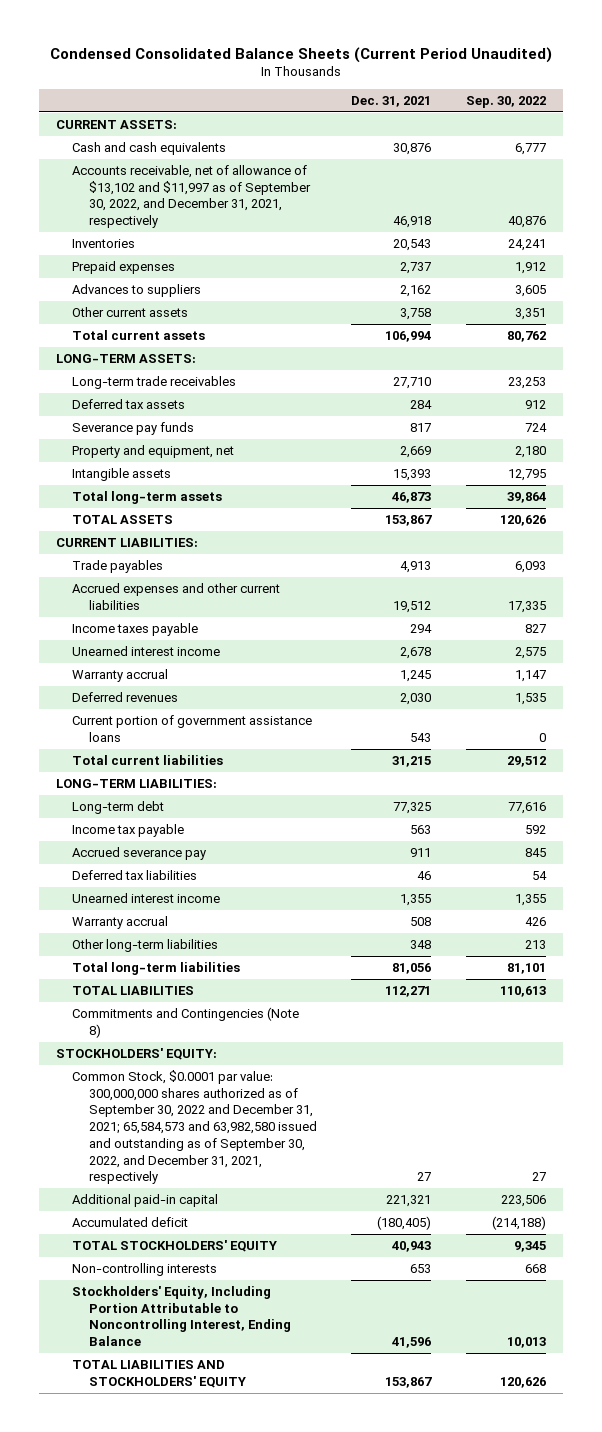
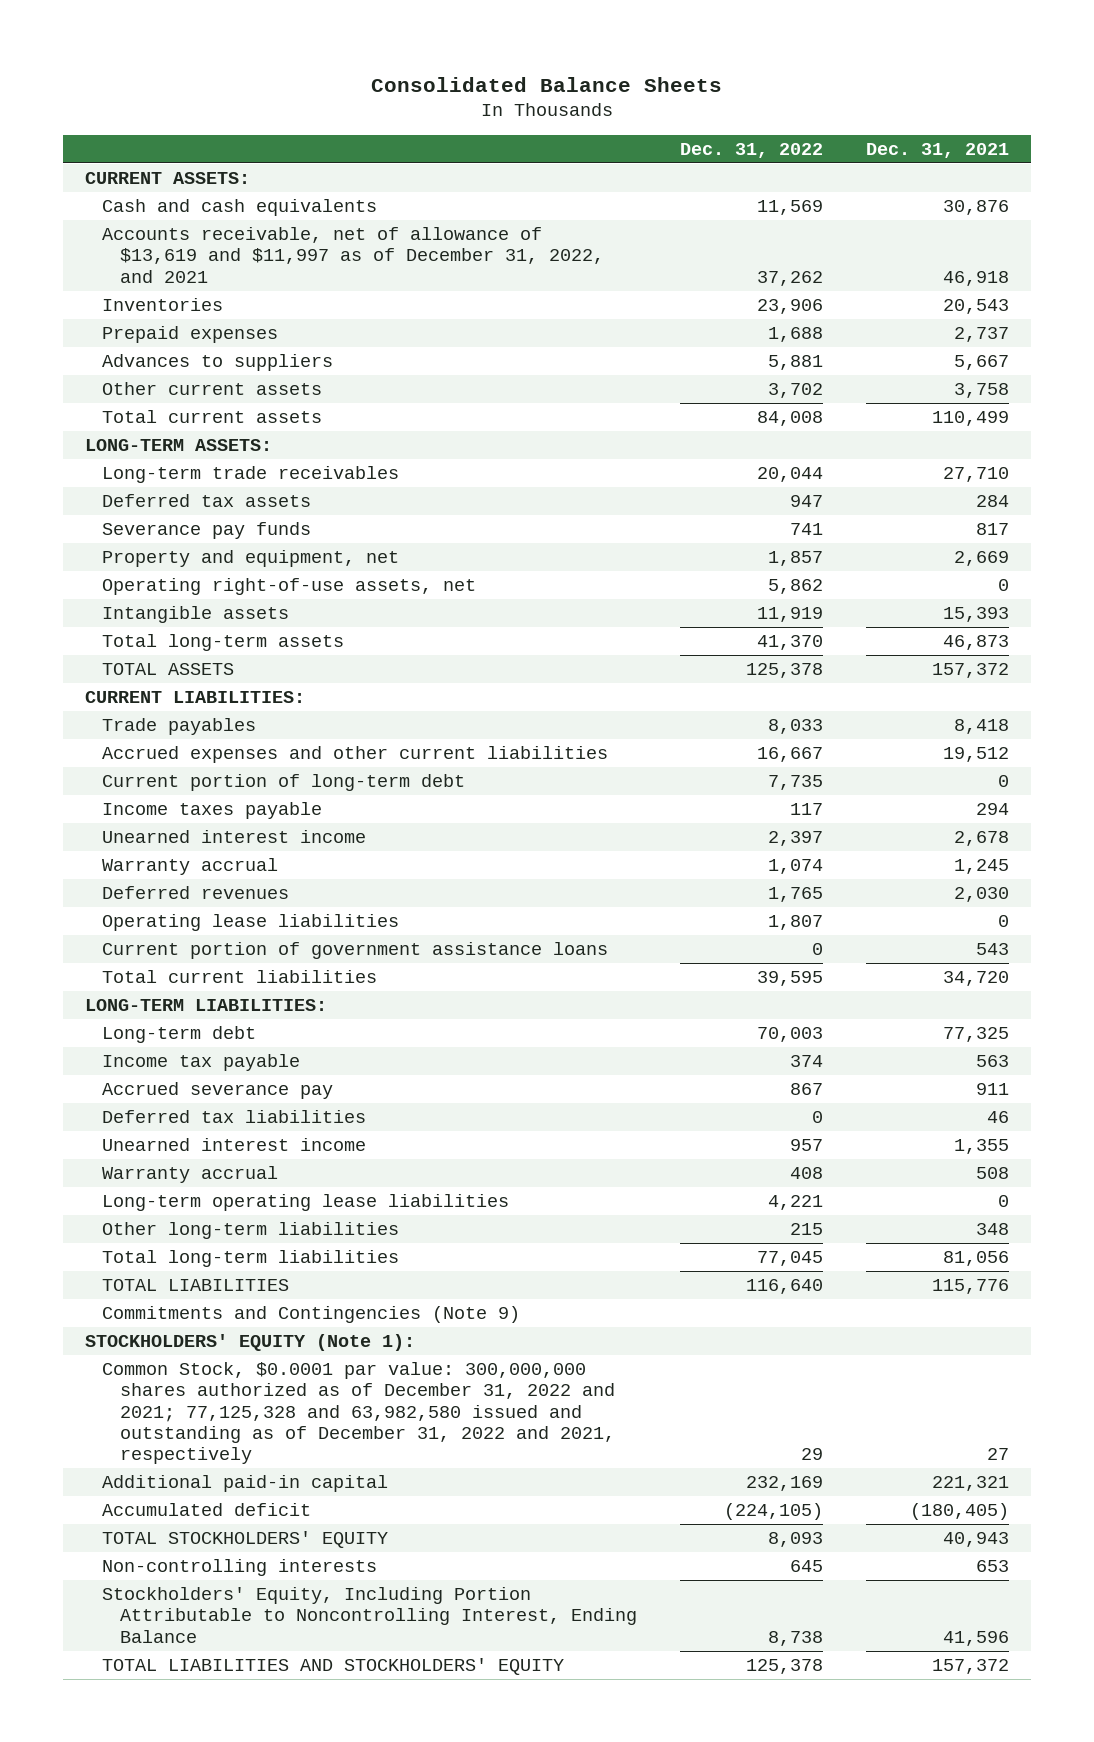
- Condensed Consolidated Balance Sheets (Current Period Unaudited)
+ Consolidated Balance Sheets
- | Dec. 31, 2021 | Sep. 30, 2022
+ | Dec. 31, 2022 | Dec. 31, 2021
- Accounts receivable, net of allowance of $13,102 and $11,997 as of September 30, 2022, and December 31, 2021, respectively | 46,918 | 40,876
+ Accounts receivable, net of allowance of $13,619 and $11,997 as of December 31, 2022, and 2021 | 37,262 | 46,918
- Advances to suppliers | 2,162 | 3,605
+ Advances to suppliers | 5,881 | 5,667
- Total current assets | 106,994 | 80,762
+ Total current assets | 84,008 | 110,499
+ Operating right-of-use assets, net | 5,862 | 0
- TOTAL ASSETS | 153,867 | 120,626
+ TOTAL ASSETS | 125,378 | 157,372
- Trade payables | 4,913 | 6,093
+ Trade payables | 8,033 | 8,418
+ Current portion of long-term debt | 7,735 | 0
+ Operating lease liabilities | 1,807 | 0
- Total current liabilities | 31,215 | 29,512
+ Total current liabilities | 39,595 | 34,720
+ Long-term operating lease liabilities | 4,221 | 0
- TOTAL LIABILITIES | 112,271 | 110,613
- Commitments and Contingencies (Note 8)
- STOCKHOLDERS' EQUITY:
- Common Stock, $0.0001 par value: 300,000,000 shares authorized as of September 30, 2022 and December 31, 2021; 65,584,573 and 63,982,580 issued and outstanding as of September 30, 2022, and December 31, 2021, respectively | 27 | 27
+ TOTAL LIABILITIES | 116,640 | 115,776
+ Commitments and Contingencies (Note 9)
+ STOCKHOLDERS' EQUITY (Note 1):
+ Common Stock, $0.0001 par value: 300,000,000 shares authorized as of December 31, 2022 and 2021; 77,125,328 and 63,982,580 issued and outstanding as of December 31, 2022 and 2021, respectively | 29 | 27
- TOTAL LIABILITIES AND STOCKHOLDERS' EQUITY | 153,867 | 120,626
+ TOTAL LIABILITIES AND STOCKHOLDERS' EQUITY | 125,378 | 157,372

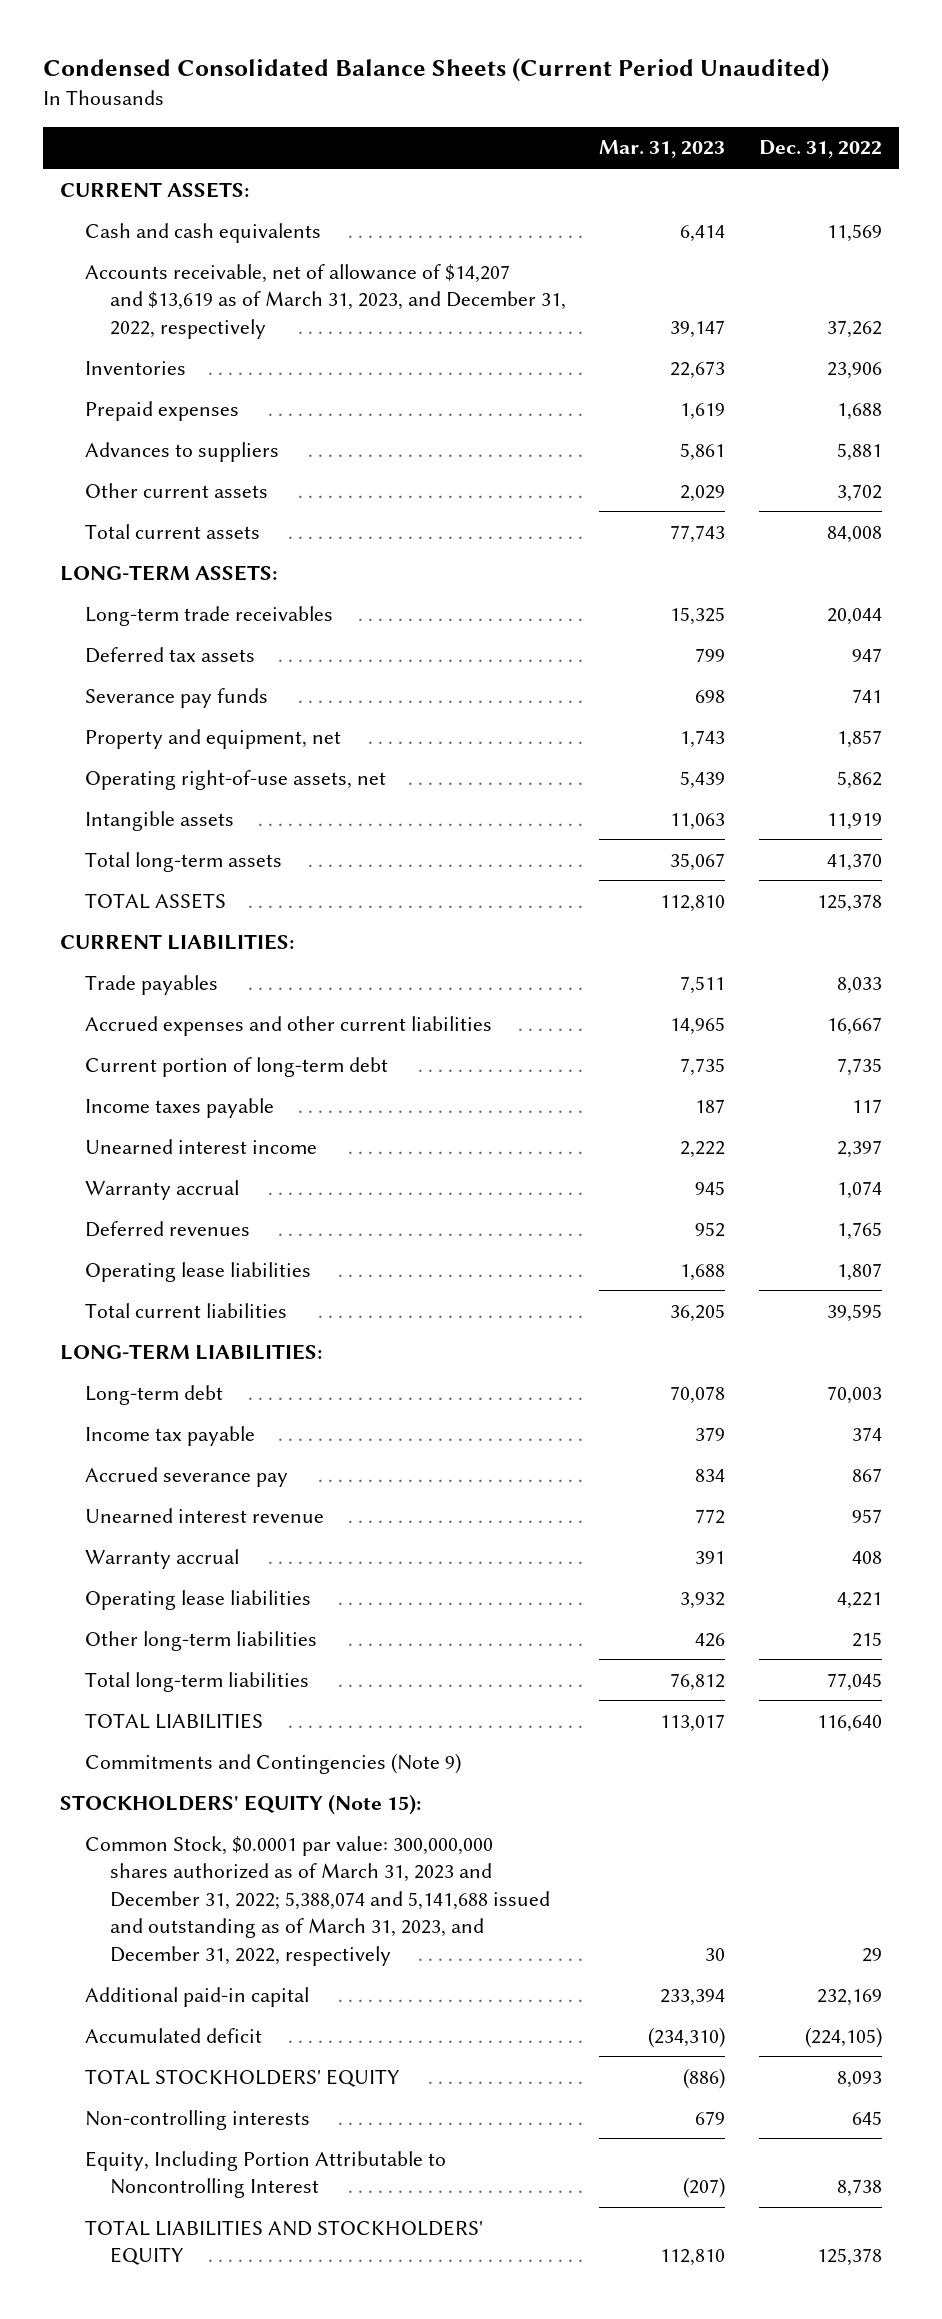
- Consolidated Balance Sheets
+ Condensed Consolidated Balance Sheets (Current Period Unaudited)
- | Dec. 31, 2022 | Dec. 31, 2021
+ | Mar. 31, 2023 | Dec. 31, 2022
- Accounts receivable, net of allowance of $13,619 and $11,997 as of December 31, 2022, and 2021 | 37,262 | 46,918
+ Accounts receivable, net of allowance of $14,207 and $13,619 as of March 31, 2023, and December 31, 2022, respectively | 39,147 | 37,262
- Current portion of government assistance loans | 0 | 543
- Deferred tax liabilities | 0 | 46
- Unearned interest income | 957 | 1,355
+ Unearned interest revenue | 772 | 957
- Long-term operating lease liabilities | 4,221 | 0
+ Operating lease liabilities | 3,932 | 4,221
- STOCKHOLDERS' EQUITY (Note 1):
- Common Stock, $0.0001 par value: 300,000,000 shares authorized as of December 31, 2022 and 2021; 77,125,328 and 63,982,580 issued and outstanding as of December 31, 2022 and 2021, respectively | 29 | 27
+ STOCKHOLDERS' EQUITY (Note 15):
+ Common Stock, $0.0001 par value: 300,000,000 shares authorized as of March 31, 2023 and December 31, 2022; 5,388,074 and 5,141,688 issued and outstanding as of March 31, 2023, and December 31, 2022, respectively | 30 | 29
- Stockholders' Equity, Including Portion Attributable to Noncontrolling Interest, Ending Balance | 8,738 | 41,596
+ Equity, Including Portion Attributable to Noncontrolling Interest | (207) | 8,738

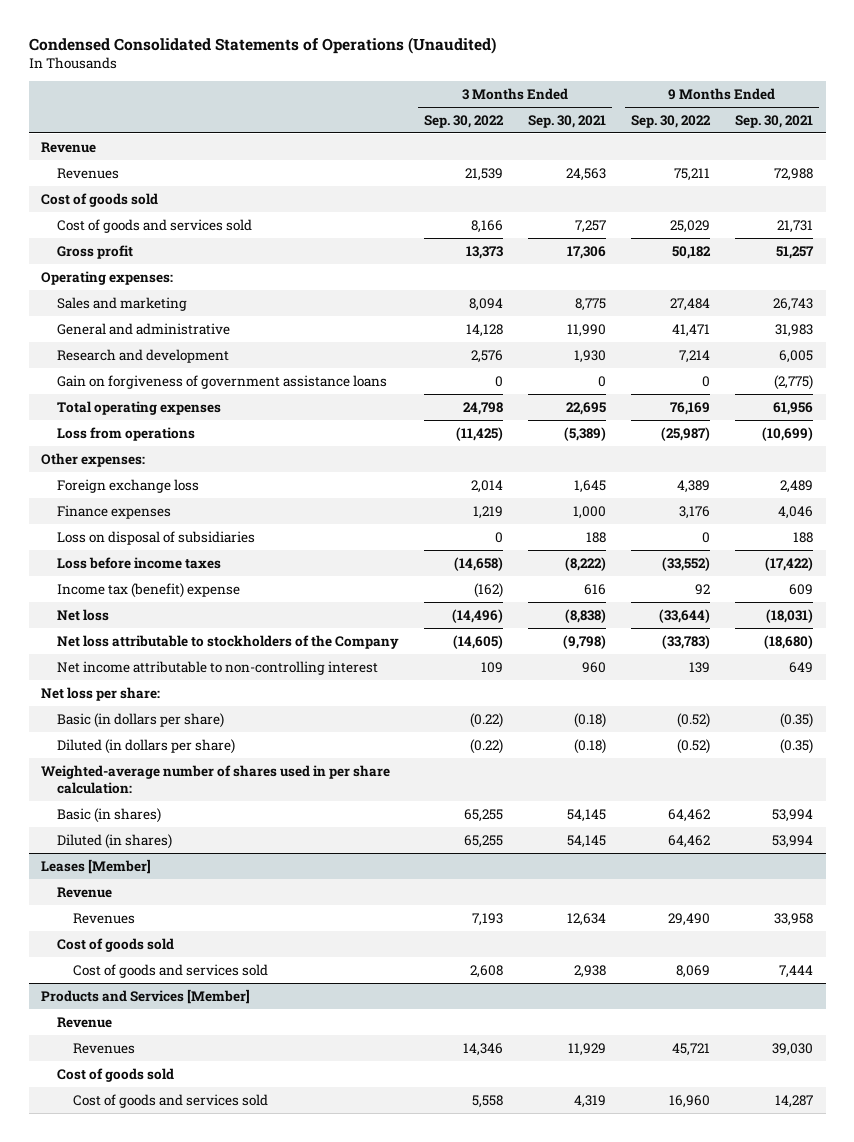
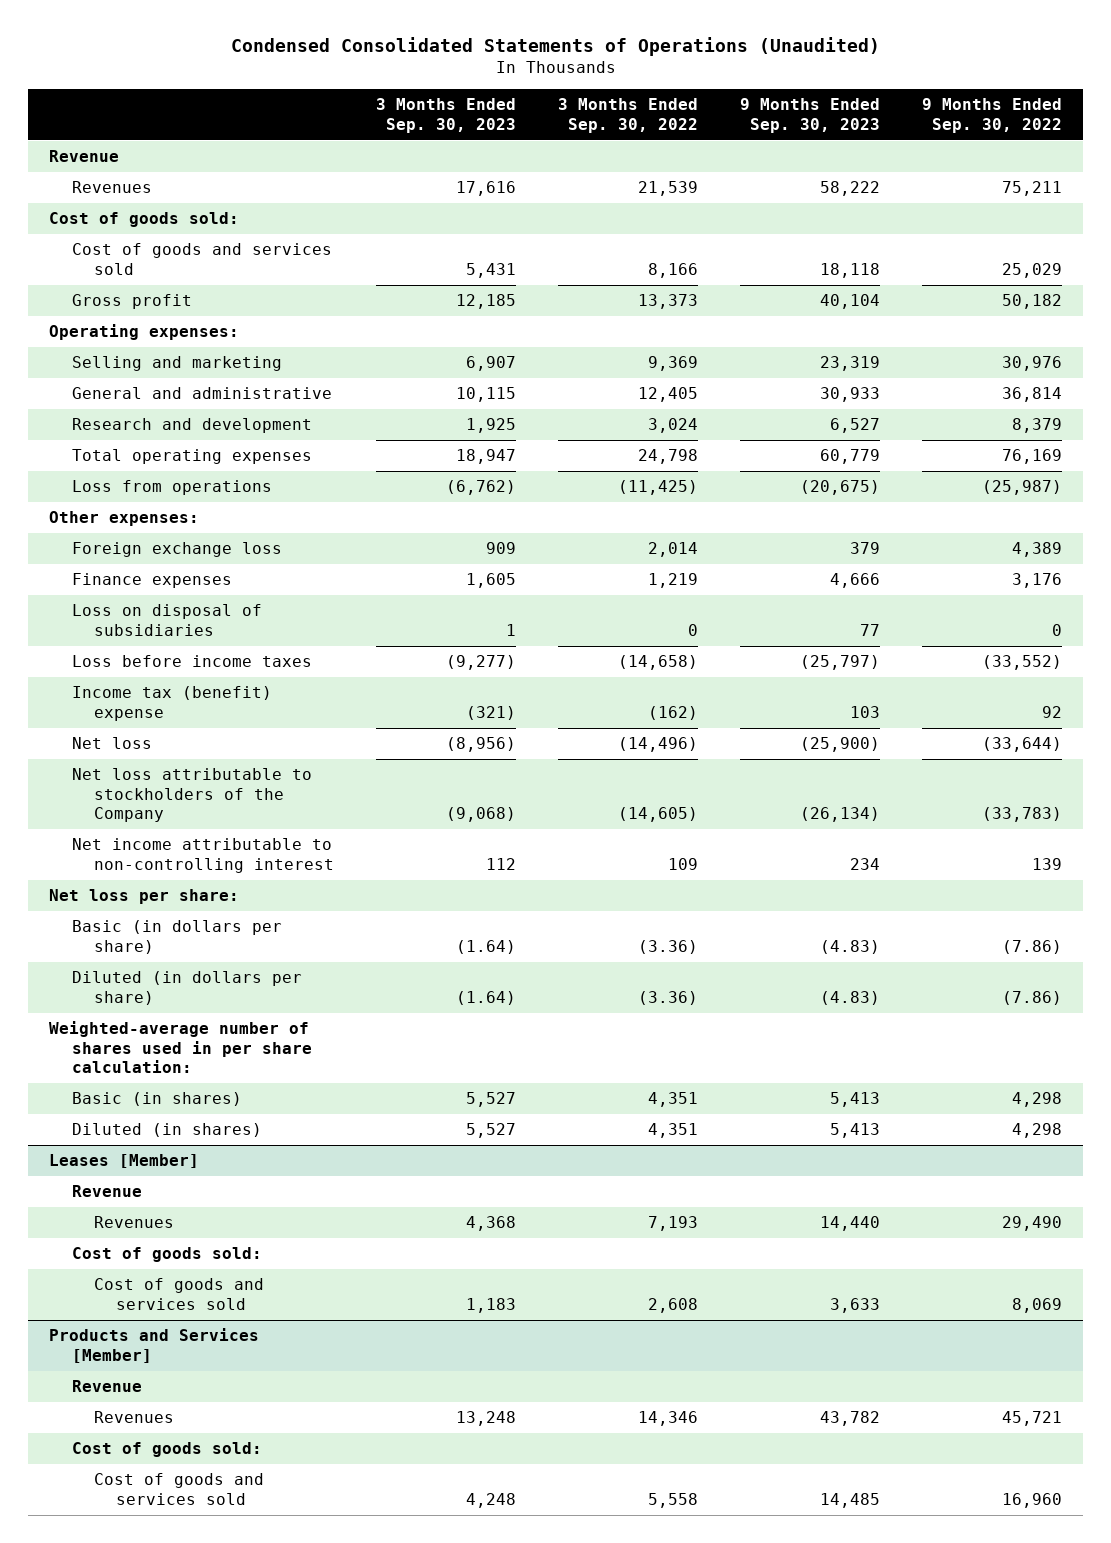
- | 3 Months Ended Sep. 30, 2022 | 3 Months Ended Sep. 30, 2021 | 9 Months Ended Sep. 30, 2022 | 9 Months Ended Sep. 30, 2021
+ | 3 Months Ended Sep. 30, 2023 | 3 Months Ended Sep. 30, 2022 | 9 Months Ended Sep. 30, 2023 | 9 Months Ended Sep. 30, 2022
- Cost of goods sold
+ Cost of goods sold:
- Sales and marketing | 8,094 | 8,775 | 27,484 | 26,743
- General and administrative | 14,128 | 11,990 | 41,471 | 31,983
- Research and development | 2,576 | 1,930 | 7,214 | 6,005
- Gain on forgiveness of government assistance loans | 0 | 0 | 0 | (2,775)
+ Selling and marketing | 6,907 | 9,369 | 23,319 | 30,976
+ General and administrative | 10,115 | 12,405 | 30,933 | 36,814
+ Research and development | 1,925 | 3,024 | 6,527 | 8,379
- Basic (in dollars per share) | (0.22) | (0.18) | (0.52) | (0.35)
- Diluted (in dollars per share) | (0.22) | (0.18) | (0.52) | (0.35)
+ Basic (in dollars per share) | (1.64) | (3.36) | (4.83) | (7.86)
+ Diluted (in dollars per share) | (1.64) | (3.36) | (4.83) | (7.86)
- Basic (in shares) | 65,255 | 54,145 | 64,462 | 53,994
- Diluted (in shares) | 65,255 | 54,145 | 64,462 | 53,994
+ Basic (in shares) | 5,527 | 4,351 | 5,413 | 4,298
+ Diluted (in shares) | 5,527 | 4,351 | 5,413 | 4,298
@ Leases [Member]
- Cost of goods sold
+ Cost of goods sold:
@ Products and Services [Member]
- Cost of goods sold
+ Cost of goods sold:

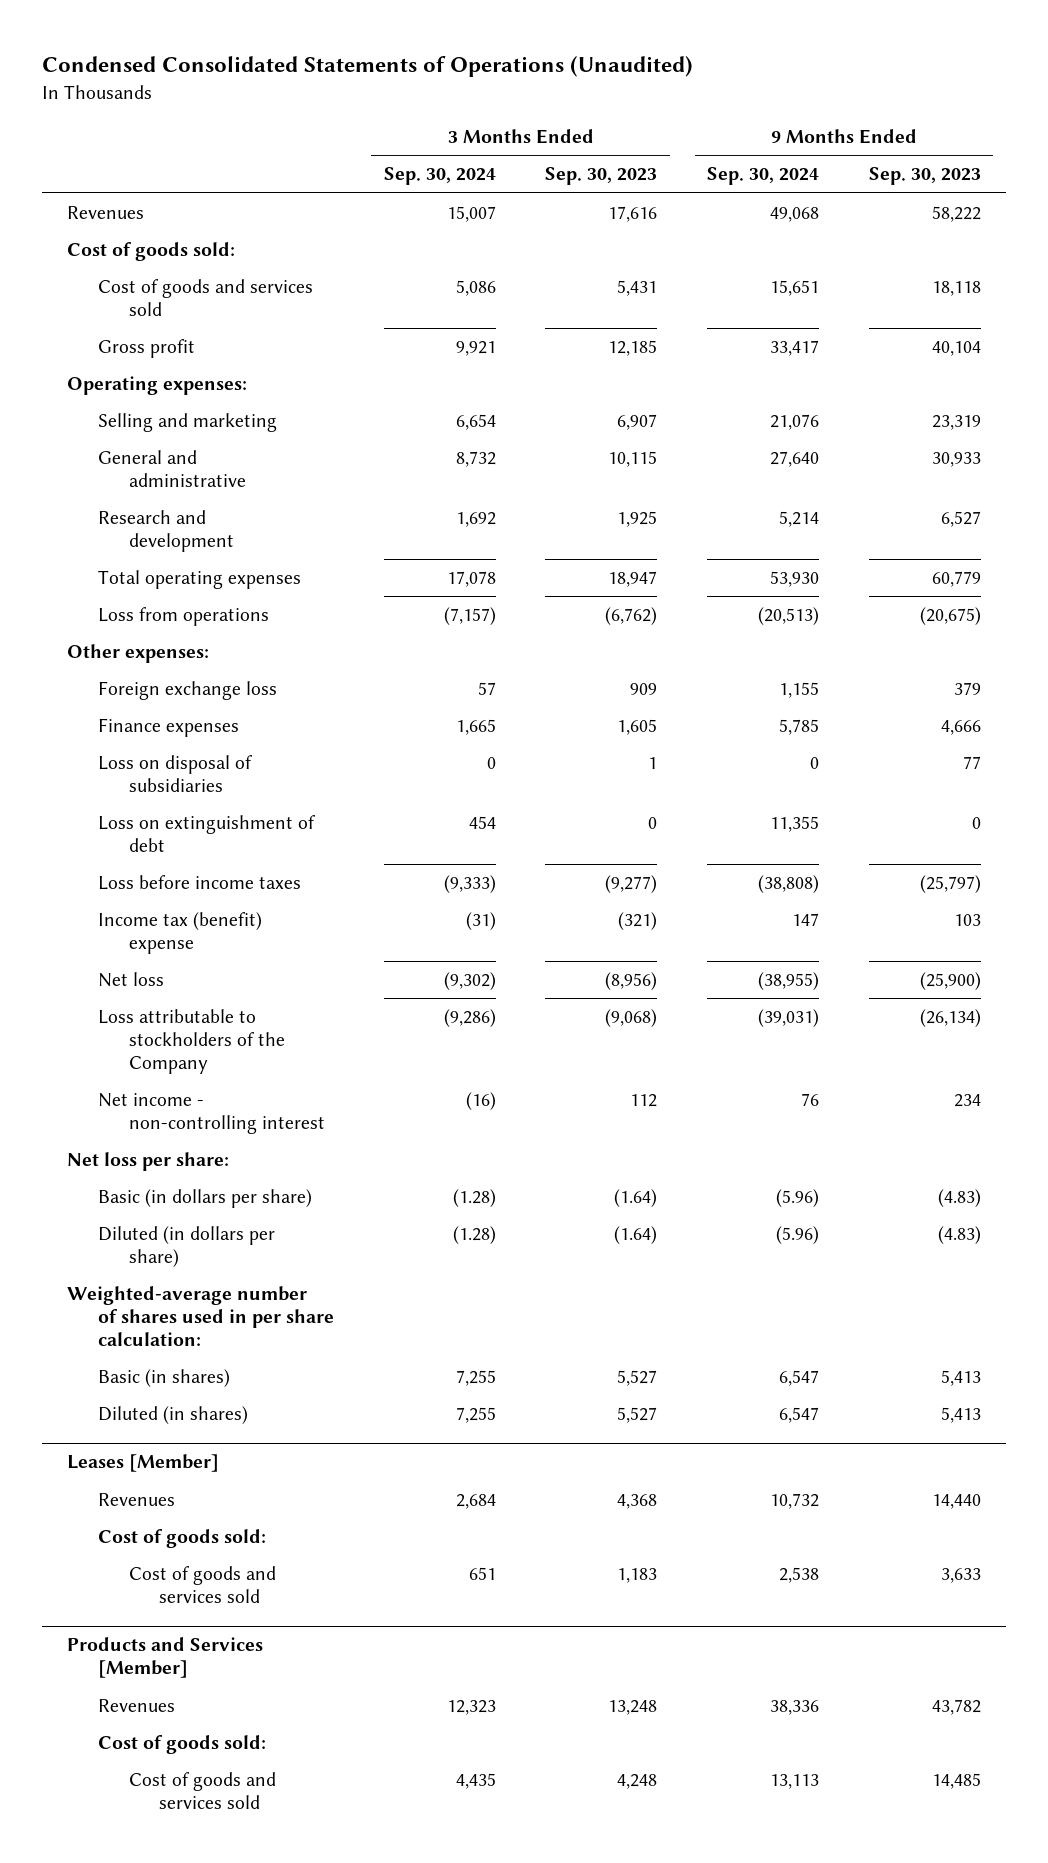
- | 3 Months Ended Sep. 30, 2023 | 3 Months Ended Sep. 30, 2022 | 9 Months Ended Sep. 30, 2023 | 9 Months Ended Sep. 30, 2022
+ | 3 Months Ended Sep. 30, 2024 | 3 Months Ended Sep. 30, 2023 | 9 Months Ended Sep. 30, 2024 | 9 Months Ended Sep. 30, 2023
- Revenue
+ Loss on extinguishment of debt | 454 | 0 | 11,355 | 0
- Net loss attributable to stockholders of the Company | (9,068) | (14,605) | (26,134) | (33,783)
- Net income attributable to non-controlling interest | 112 | 109 | 234 | 139
+ Loss attributable to stockholders of the Company | (9,286) | (9,068) | (39,031) | (26,134)
+ Net income - non-controlling interest | (16) | 112 | 76 | 234
@ Leases [Member]
- Revenue
@ Products and Services [Member]
- Revenue

